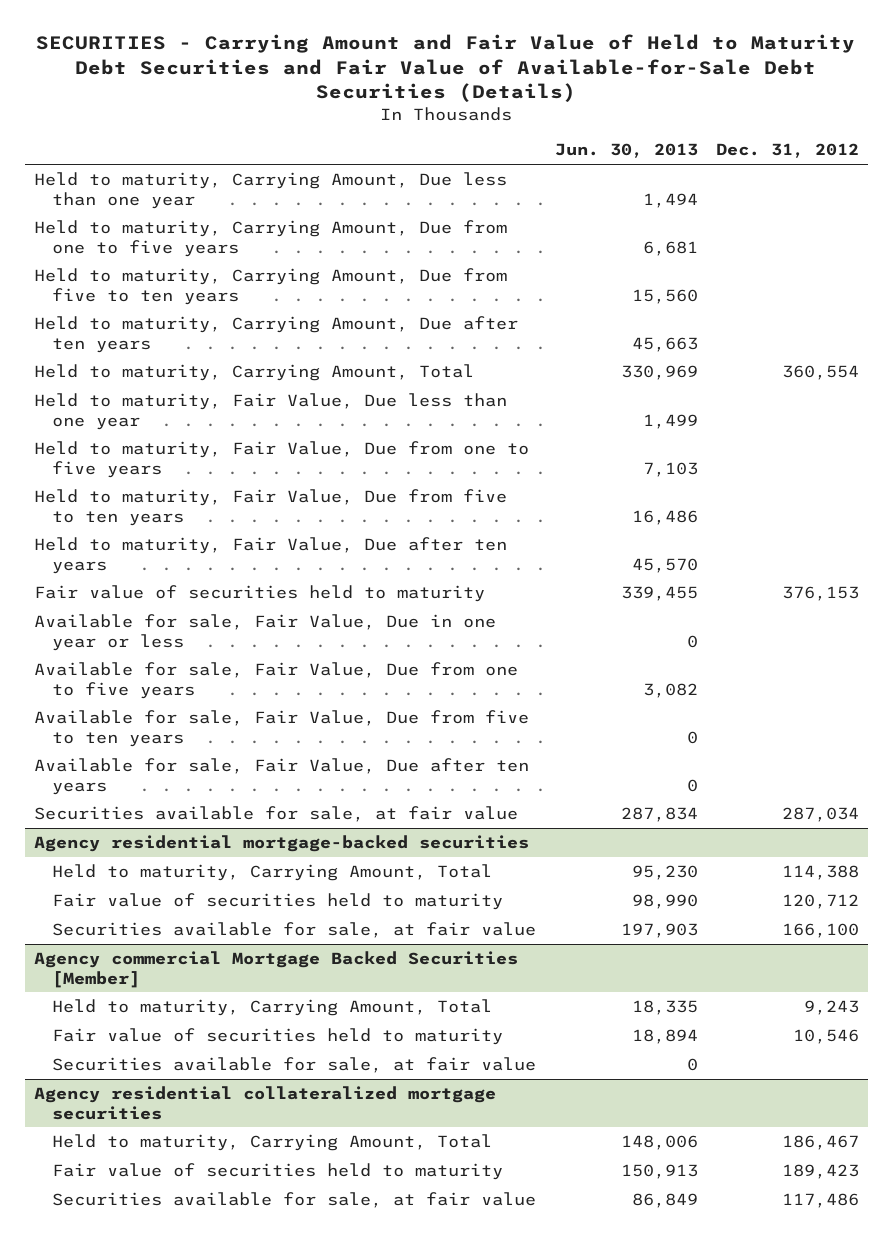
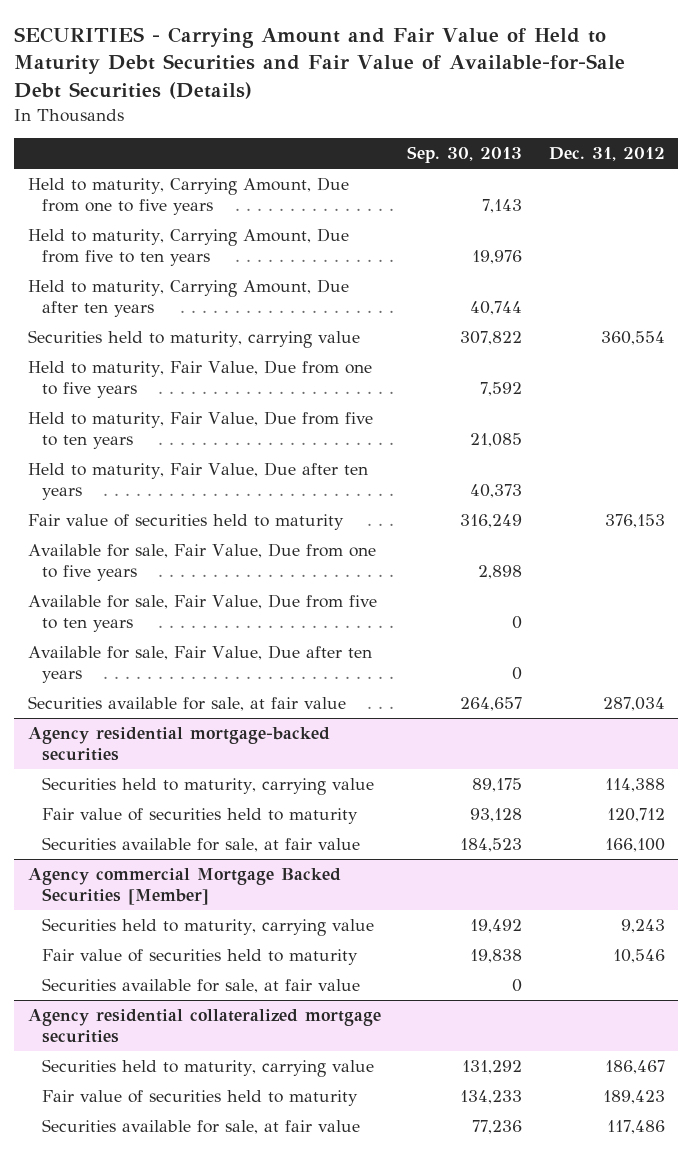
- | Jun. 30, 2013 | Dec. 31, 2012
+ | Sep. 30, 2013 | Dec. 31, 2012
- Held to maturity, Carrying Amount, Due less than one year | 1,494 |
- Held to maturity, Carrying Amount, Total | 330,969 | 360,554
- Held to maturity, Fair Value, Due less than one year | 1,499 |
+ Securities held to maturity, carrying value | 307,822 | 360,554
- Available for sale, Fair Value, Due in one year or less | 0 |
@ Agency residential mortgage-backed securities
- Held to maturity, Carrying Amount, Total | 95,230 | 114,388
+ Securities held to maturity, carrying value | 89,175 | 114,388
@ Agency commercial Mortgage Backed Securities [Member]
- Held to maturity, Carrying Amount, Total | 18,335 | 9,243
+ Securities held to maturity, carrying value | 19,492 | 9,243
@ Agency residential collateralized mortgage securities
- Held to maturity, Carrying Amount, Total | 148,006 | 186,467
+ Securities held to maturity, carrying value | 131,292 | 186,467

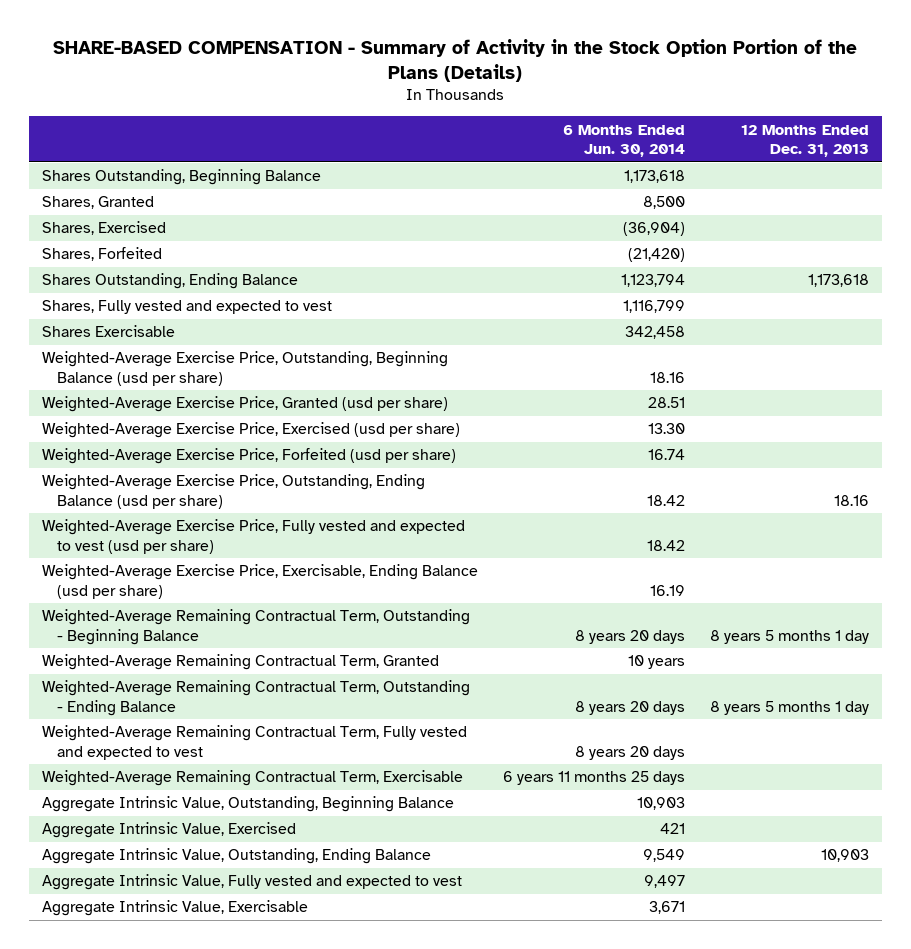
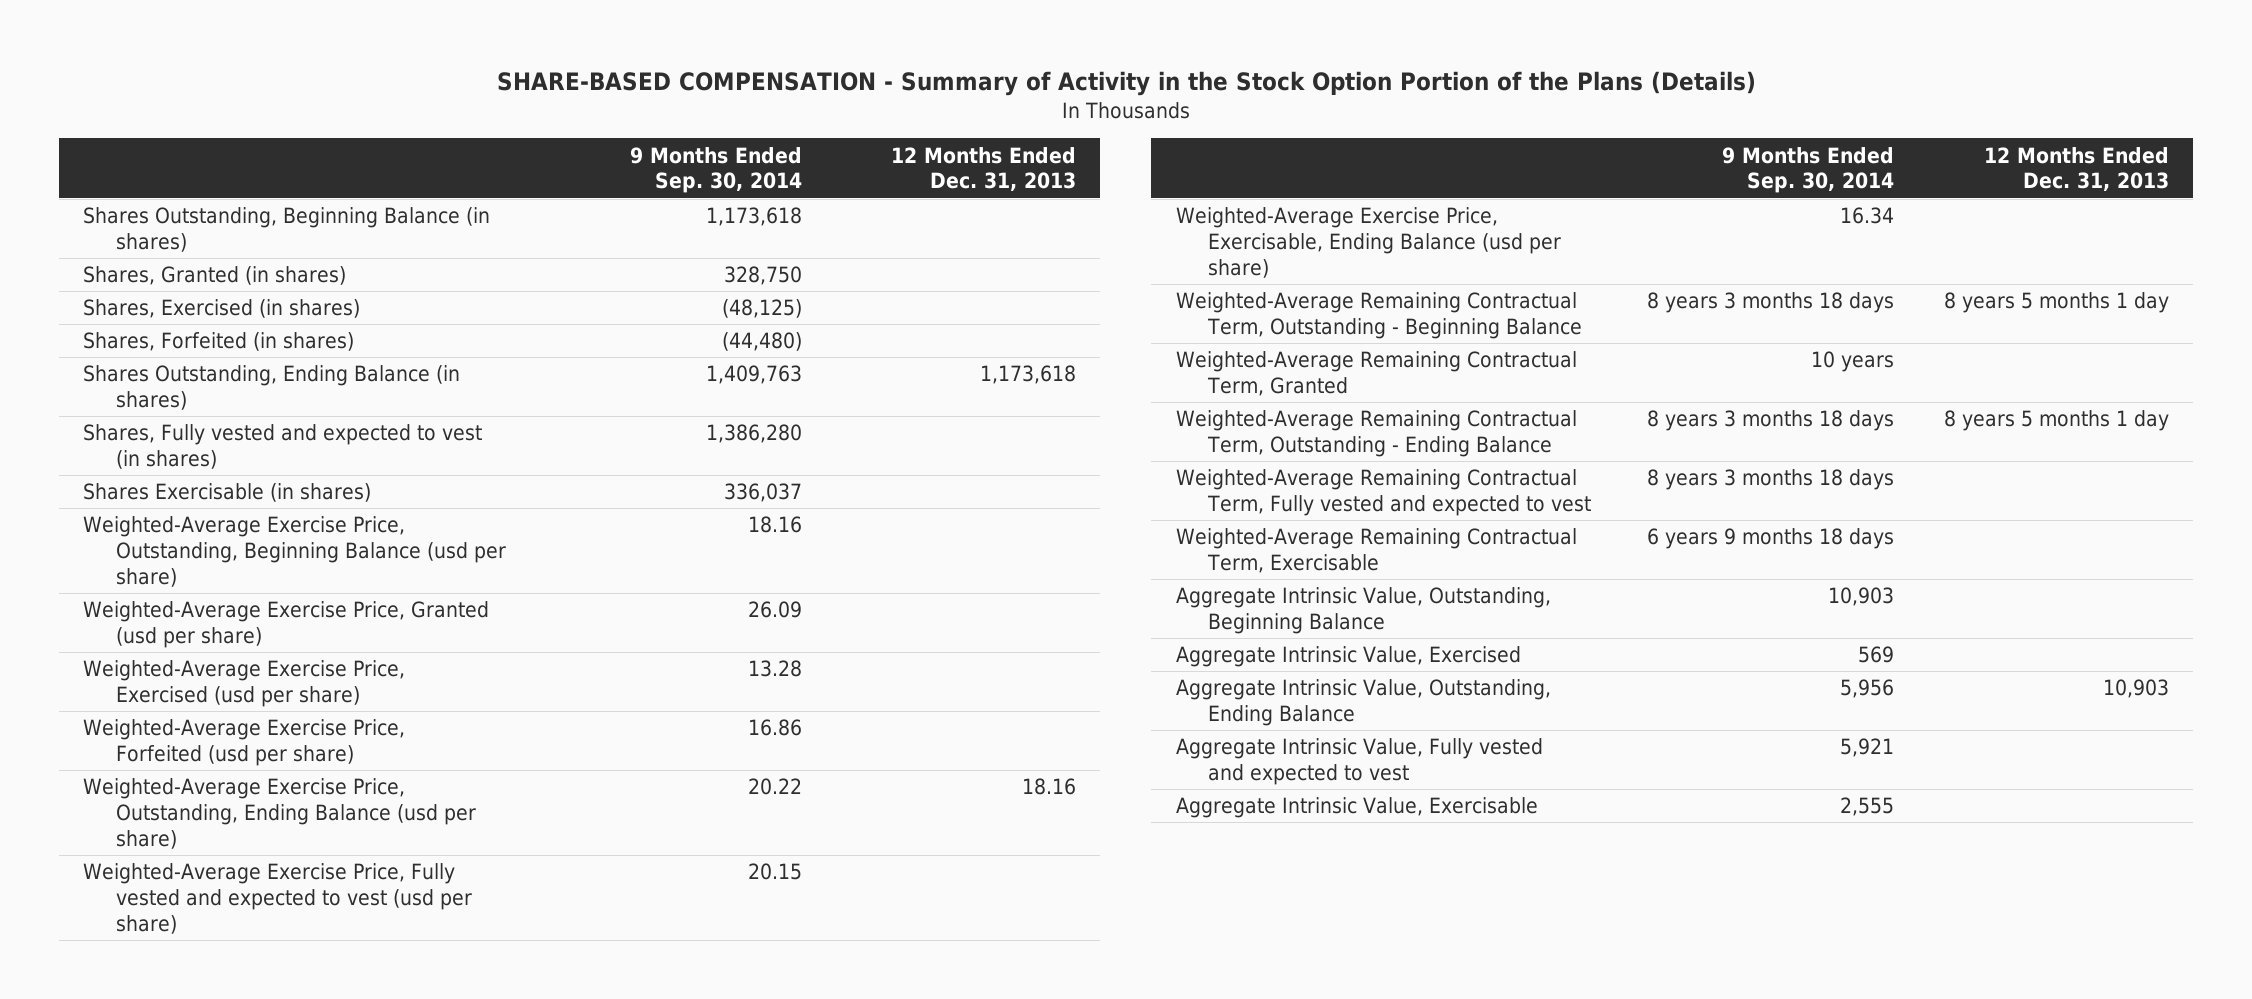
- | 6 Months Ended Jun. 30, 2014 | 12 Months Ended Dec. 31, 2013
+ | 9 Months Ended Sep. 30, 2014 | 12 Months Ended Dec. 31, 2013
- Shares Outstanding, Beginning Balance | 1,173,618 |
- Shares, Granted | 8,500 |
- Shares, Exercised | (36,904) |
- Shares, Forfeited | (21,420) |
- Shares Outstanding, Ending Balance | 1,123,794 | 1,173,618
- Shares, Fully vested and expected to vest | 1,116,799 |
- Shares Exercisable | 342,458 |
+ Shares Outstanding, Beginning Balance (in shares) | 1,173,618 |
+ Shares, Granted (in shares) | 328,750 |
+ Shares, Exercised (in shares) | (48,125) |
+ Shares, Forfeited (in shares) | (44,480) |
+ Shares Outstanding, Ending Balance (in shares) | 1,409,763 | 1,173,618
+ Shares, Fully vested and expected to vest (in shares) | 1,386,280 |
+ Shares Exercisable (in shares) | 336,037 |

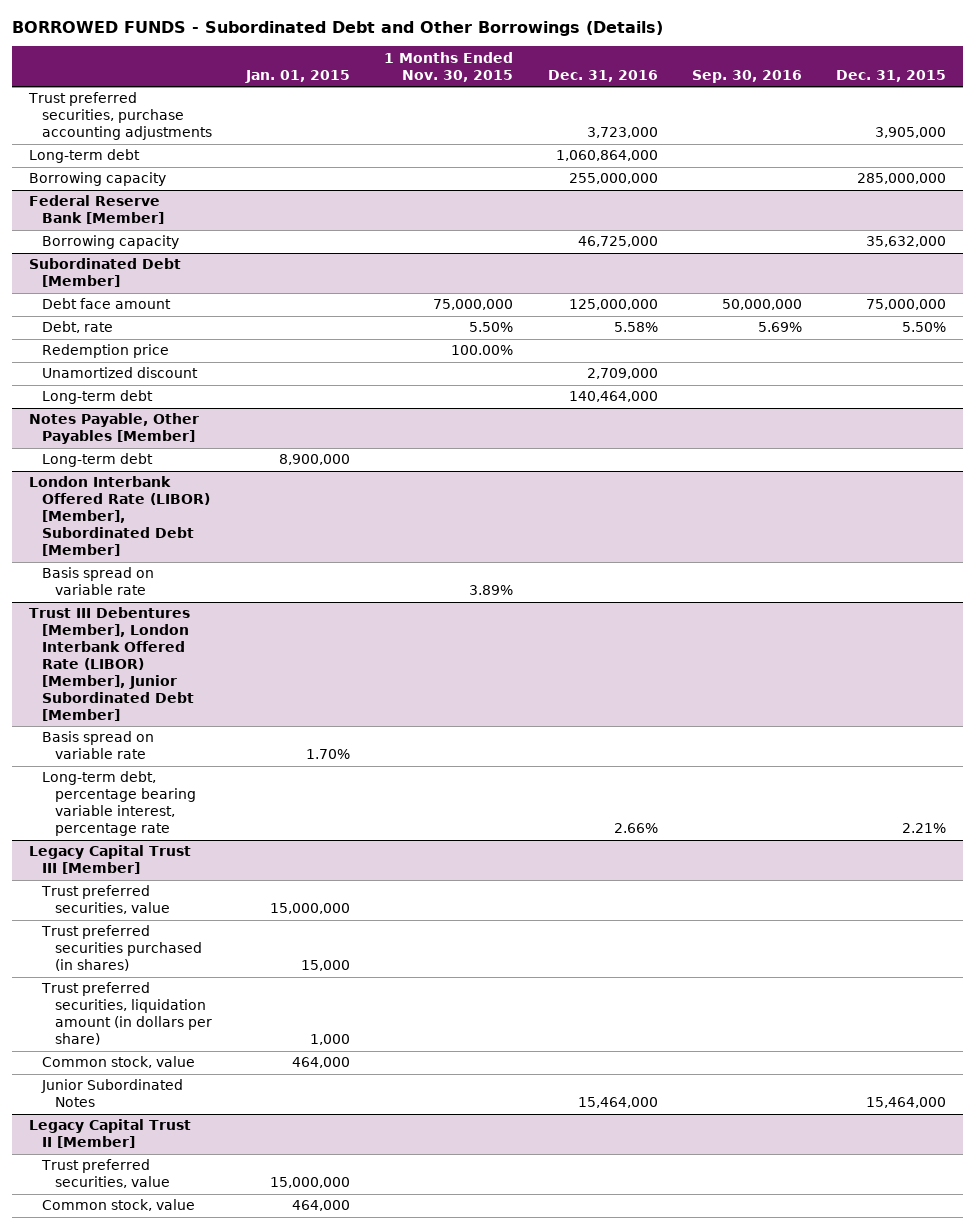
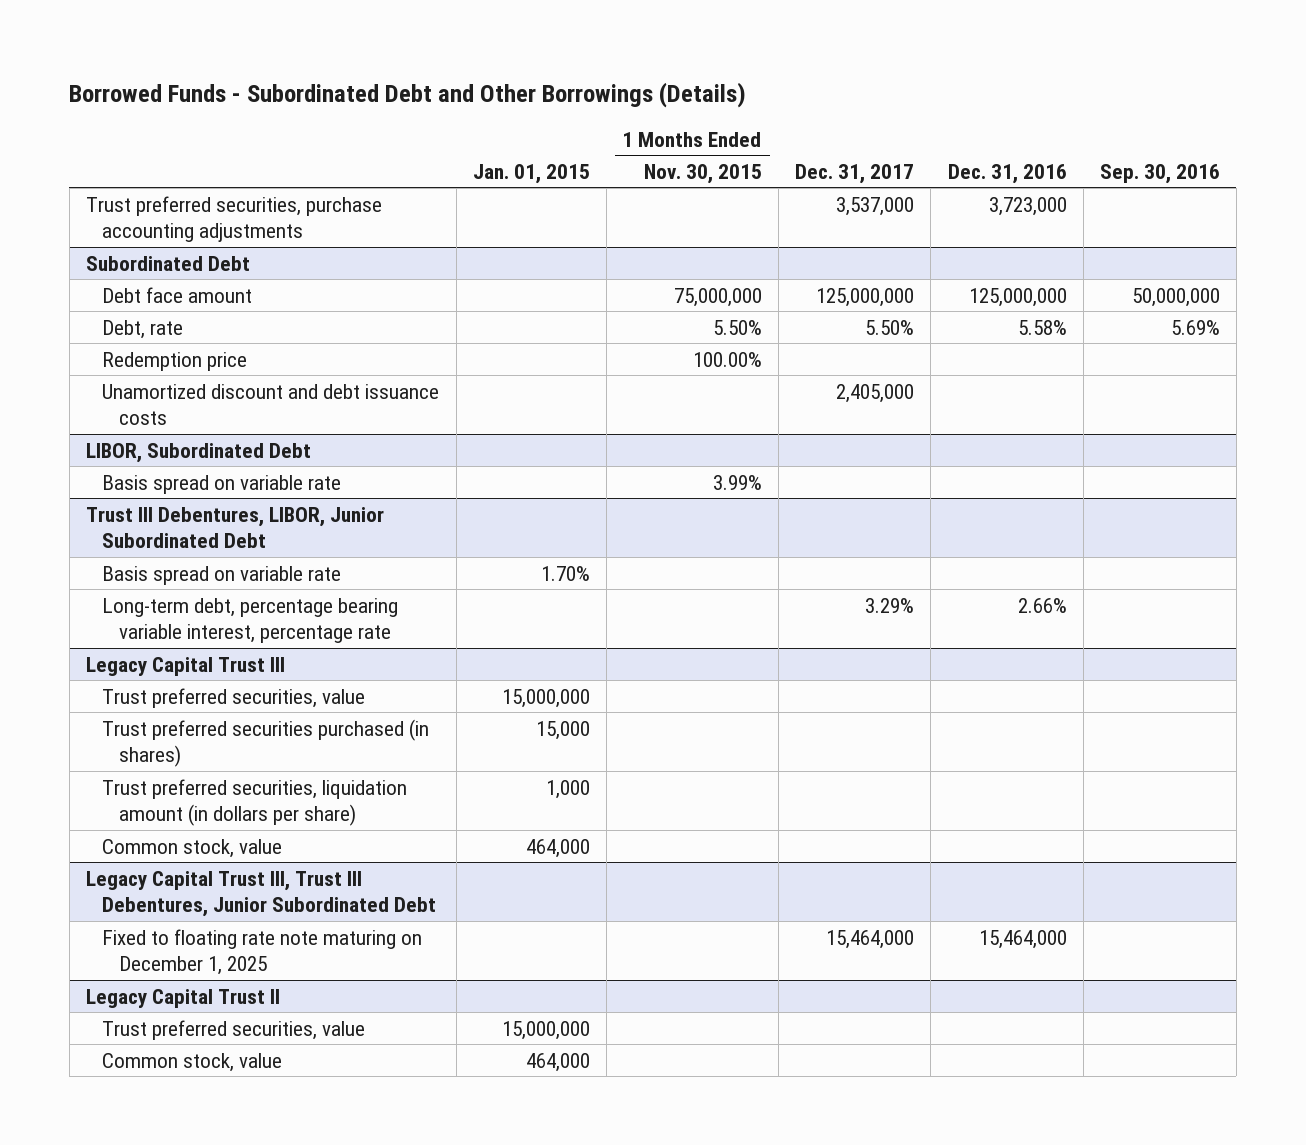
- BORROWED FUNDS - Subordinated Debt and Other Borrowings (Details)
+ Borrowed Funds - Subordinated Debt and Other Borrowings (Details)
- | Jan. 01, 2015 | 1 Months Ended Nov. 30, 2015 | Dec. 31, 2016 | Sep. 30, 2016 | Dec. 31, 2015
+ | Jan. 01, 2015 | 1 Months Ended Nov. 30, 2015 | Dec. 31, 2017 | Dec. 31, 2016 | Sep. 30, 2016
- Long-term debt | | | 1,060,864,000 | |
- Borrowing capacity | | | 255,000,000 | | 285,000,000
- Federal Reserve Bank [Member]
- Borrowing capacity | | | 46,725,000 | | 35,632,000
- Subordinated Debt [Member]
+ Subordinated Debt
- Unamortized discount | | | 2,709,000 | |
- Long-term debt | | | 140,464,000 | |
- Notes Payable, Other Payables [Member]
- Long-term debt | 8,900,000 | | | |
- London Interbank Offered Rate (LIBOR) [Member], Subordinated Debt [Member]
- Basis spread on variable rate | | 3.89% | | |
- Trust III Debentures [Member], London Interbank Offered Rate (LIBOR) [Member], Junior Subordinated Debt [Member]
+ Unamortized discount and debt issuance costs | | | 2,405,000 | |
+ LIBOR, Subordinated Debt
+ Basis spread on variable rate | | 3.99% | | |
+ Trust III Debentures, LIBOR, Junior Subordinated Debt
- Legacy Capital Trust III [Member]
+ Legacy Capital Trust III
- Junior Subordinated Notes | | | 15,464,000 | | 15,464,000
- Legacy Capital Trust II [Member]
+ Legacy Capital Trust III, Trust III Debentures, Junior Subordinated Debt
+ Fixed to floating rate note maturing on December 1, 2025 | | | 15,464,000 | 15,464,000 |
+ Legacy Capital Trust II

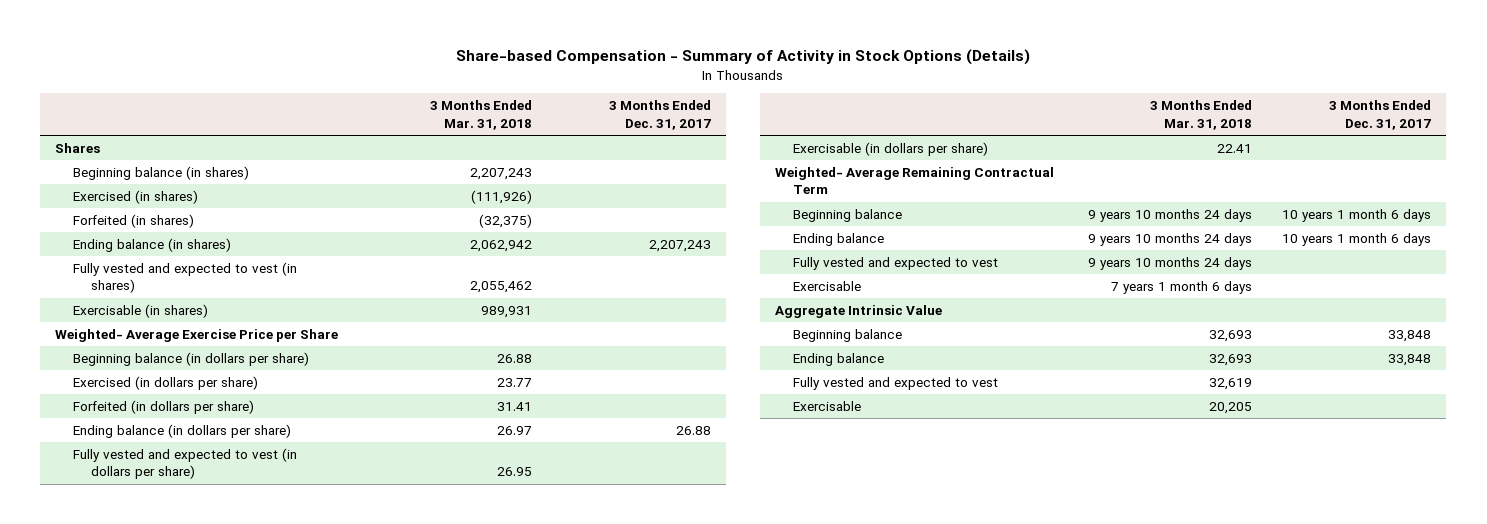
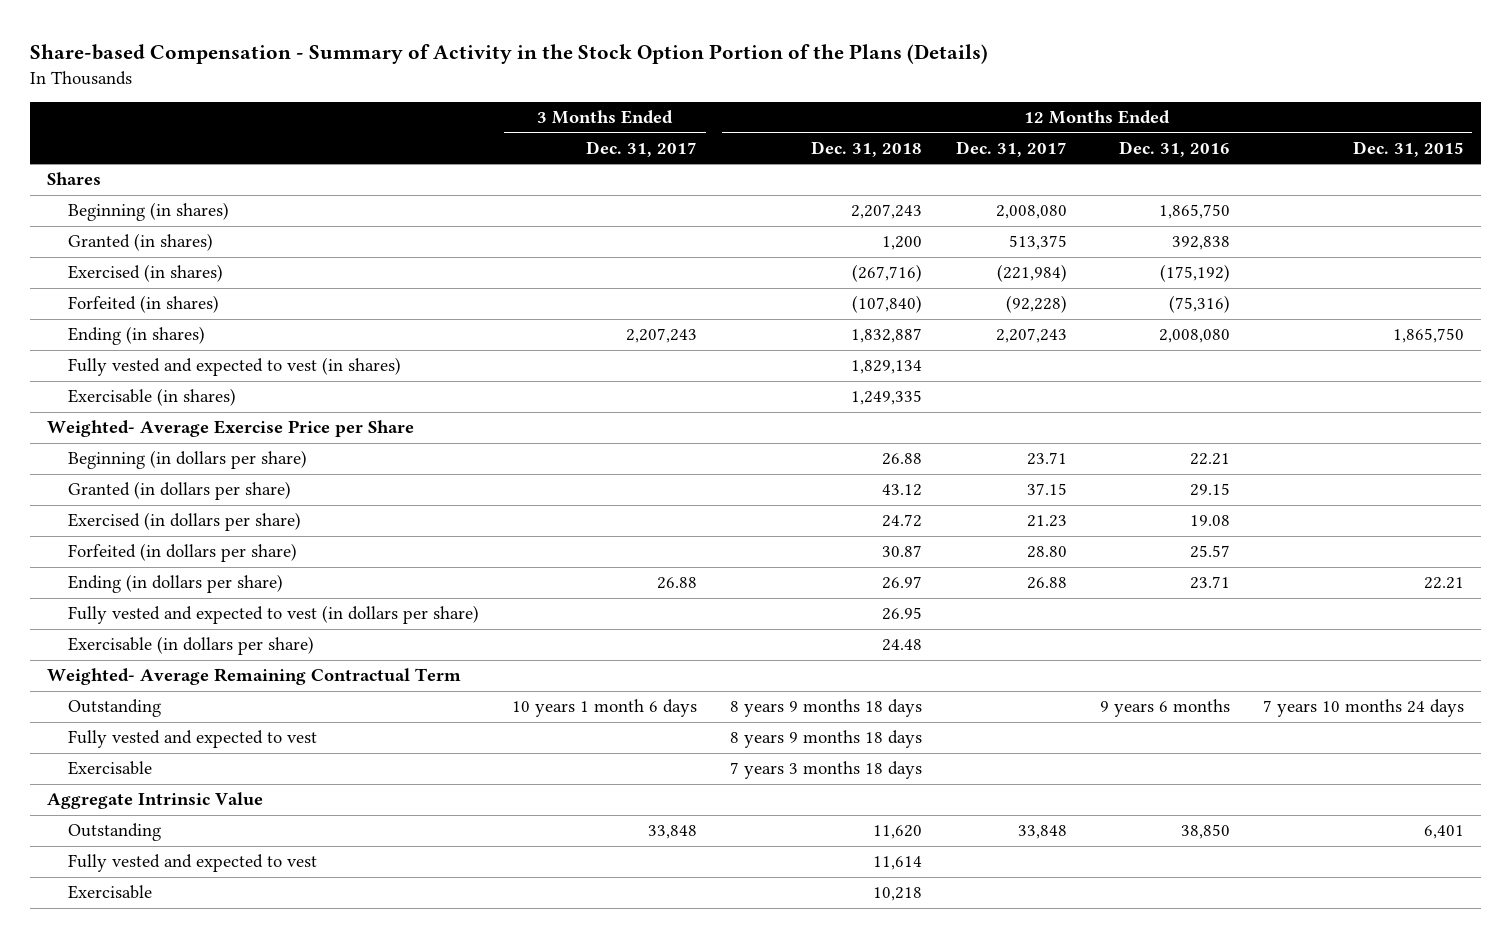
- Share-based Compensation - Summary of Activity in Stock Options (Details)
+ Share-based Compensation - Summary of Activity in the Stock Option Portion of the Plans (Details)
- | 3 Months Ended Mar. 31, 2018 | 3 Months Ended Dec. 31, 2017
+ | 3 Months Ended Dec. 31, 2017 | 12 Months Ended Dec. 31, 2018 | 12 Months Ended Dec. 31, 2017 | 12 Months Ended Dec. 31, 2016 | 12 Months Ended Dec. 31, 2015
- Beginning balance (in shares) | 2,207,243 |
+ Beginning (in shares) | | 2,207,243 | 2,008,080 | 1,865,750 |
+ Granted (in shares) | | 1,200 | 513,375 | 392,838 |
- Ending balance (in shares) | 2,062,942 | 2,207,243
+ Ending (in shares) | 2,207,243 | 1,832,887 | 2,207,243 | 2,008,080 | 1,865,750
- Beginning balance (in dollars per share) | 26.88 |
+ Beginning (in dollars per share) | | 26.88 | 23.71 | 22.21 |
+ Granted (in dollars per share) | | 43.12 | 37.15 | 29.15 |
- Ending balance (in dollars per share) | 26.97 | 26.88
+ Ending (in dollars per share) | 26.88 | 26.97 | 26.88 | 23.71 | 22.21
- Beginning balance | 9 years 10 months 24 days | 10 years 1 month 6 days
- Ending balance | 9 years 10 months 24 days | 10 years 1 month 6 days
+ Outstanding | 10 years 1 month 6 days | 8 years 9 months 18 days | | 9 years 6 months | 7 years 10 months 24 days
- Beginning balance | 32,693 | 33,848
- Ending balance | 32,693 | 33,848
+ Outstanding | 33,848 | 11,620 | 33,848 | 38,850 | 6,401

